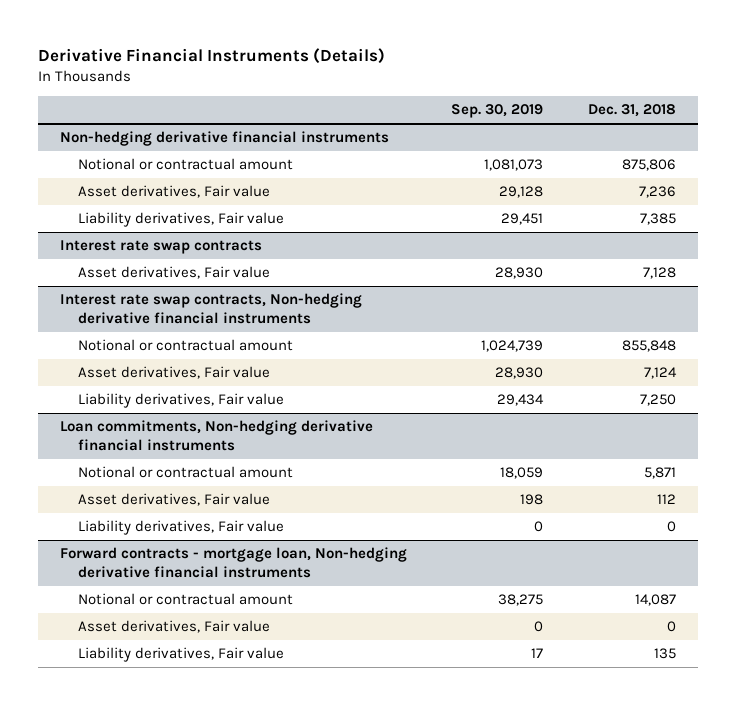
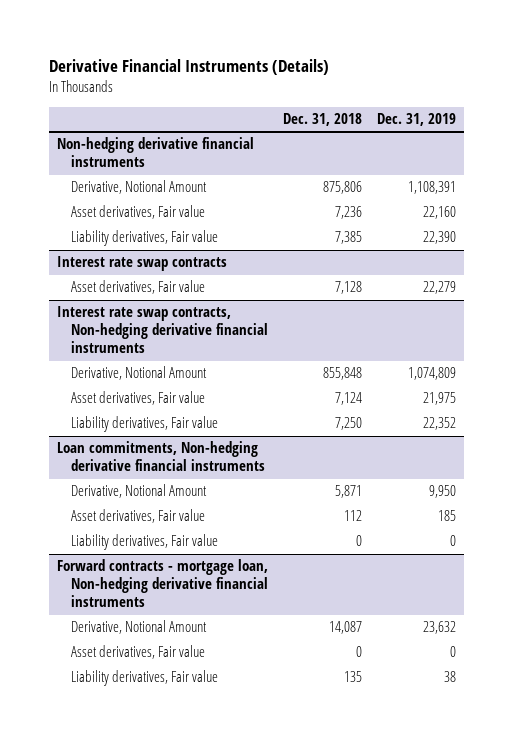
- | Sep. 30, 2019 | Dec. 31, 2018
+ | Dec. 31, 2018 | Dec. 31, 2019
@ Non-hedging derivative financial instruments
- Notional or contractual amount | 1,081,073 | 875,806
+ Derivative, Notional Amount | 875,806 | 1,108,391
@ Interest rate swap contracts, Non-hedging derivative financial instruments
- Notional or contractual amount | 1,024,739 | 855,848
+ Derivative, Notional Amount | 855,848 | 1,074,809
@ Loan commitments, Non-hedging derivative financial instruments
- Notional or contractual amount | 18,059 | 5,871
+ Derivative, Notional Amount | 5,871 | 9,950
@ Forward contracts - mortgage loan, Non-hedging derivative financial instruments
- Notional or contractual amount | 38,275 | 14,087
+ Derivative, Notional Amount | 14,087 | 23,632

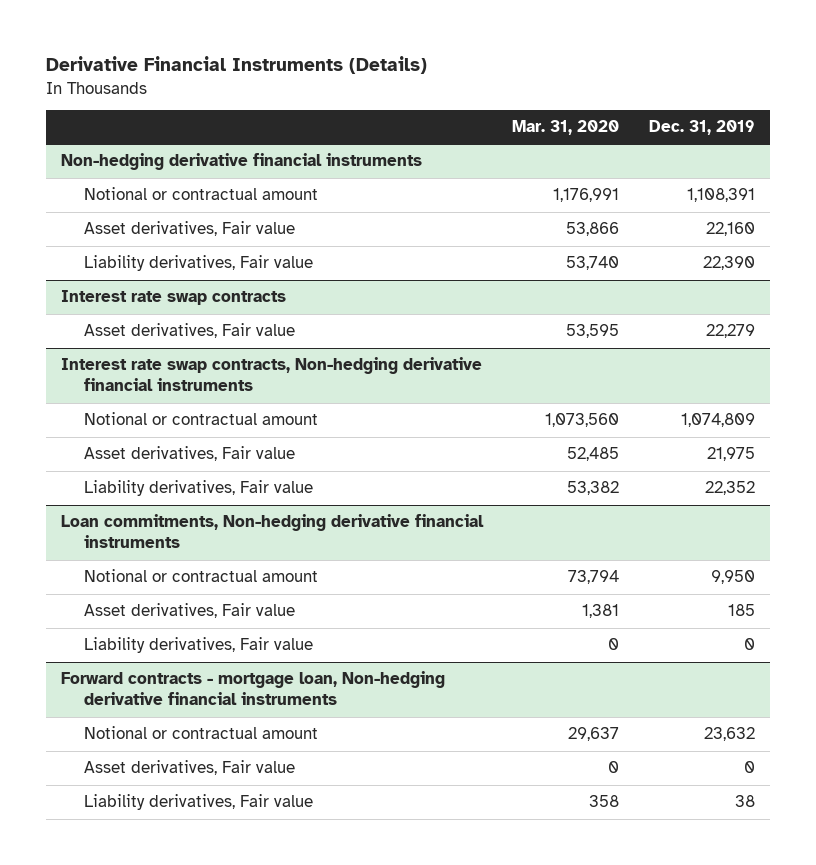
- | Dec. 31, 2018 | Dec. 31, 2019
+ | Mar. 31, 2020 | Dec. 31, 2019
@ Non-hedging derivative financial instruments
- Derivative, Notional Amount | 875,806 | 1,108,391
+ Notional or contractual amount | 1,176,991 | 1,108,391
@ Interest rate swap contracts, Non-hedging derivative financial instruments
- Derivative, Notional Amount | 855,848 | 1,074,809
+ Notional or contractual amount | 1,073,560 | 1,074,809
@ Loan commitments, Non-hedging derivative financial instruments
- Derivative, Notional Amount | 5,871 | 9,950
+ Notional or contractual amount | 73,794 | 9,950
@ Forward contracts - mortgage loan, Non-hedging derivative financial instruments
- Derivative, Notional Amount | 14,087 | 23,632
+ Notional or contractual amount | 29,637 | 23,632

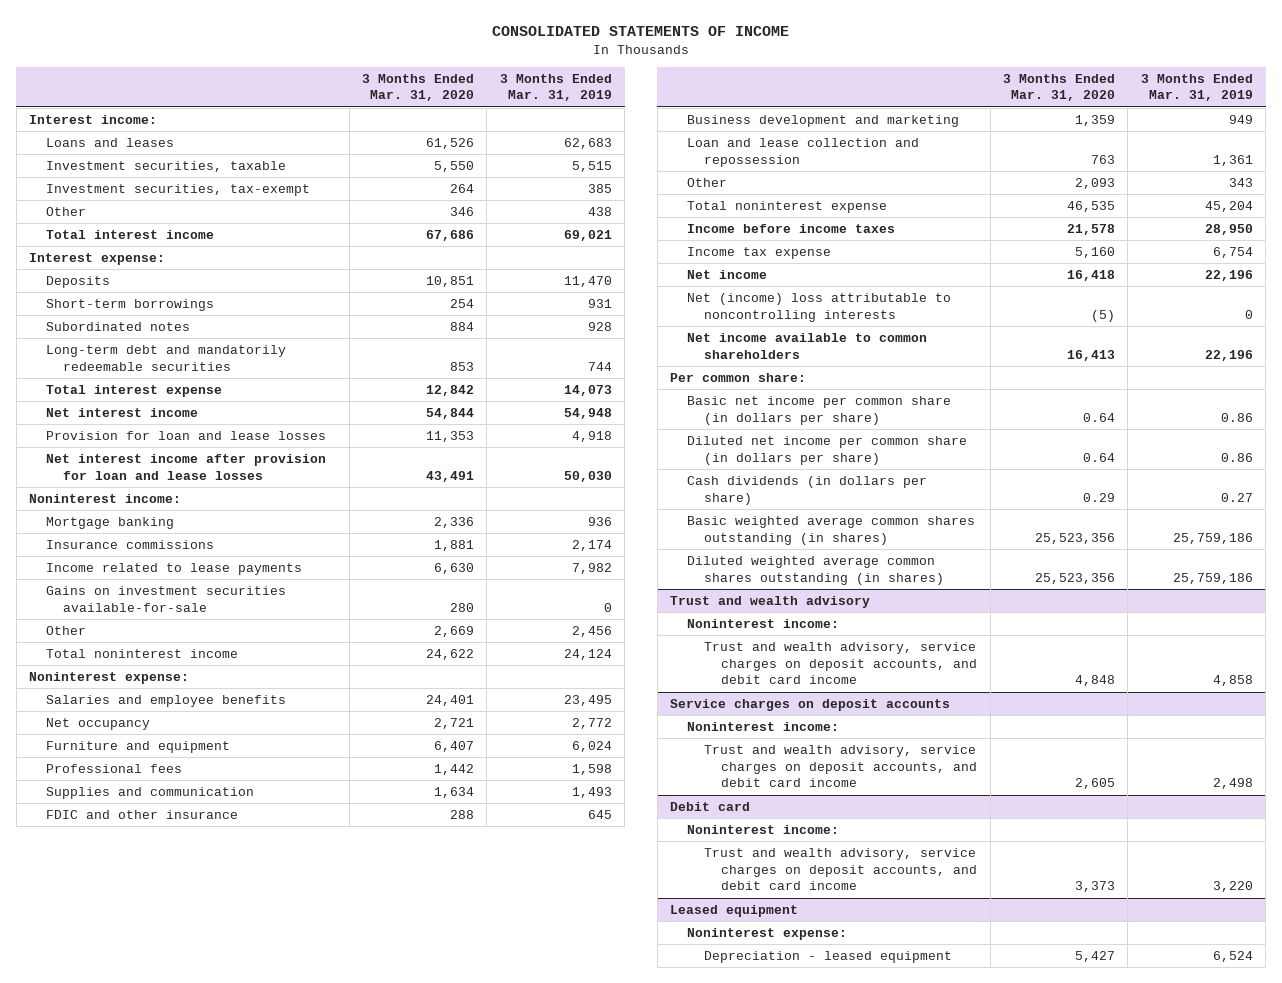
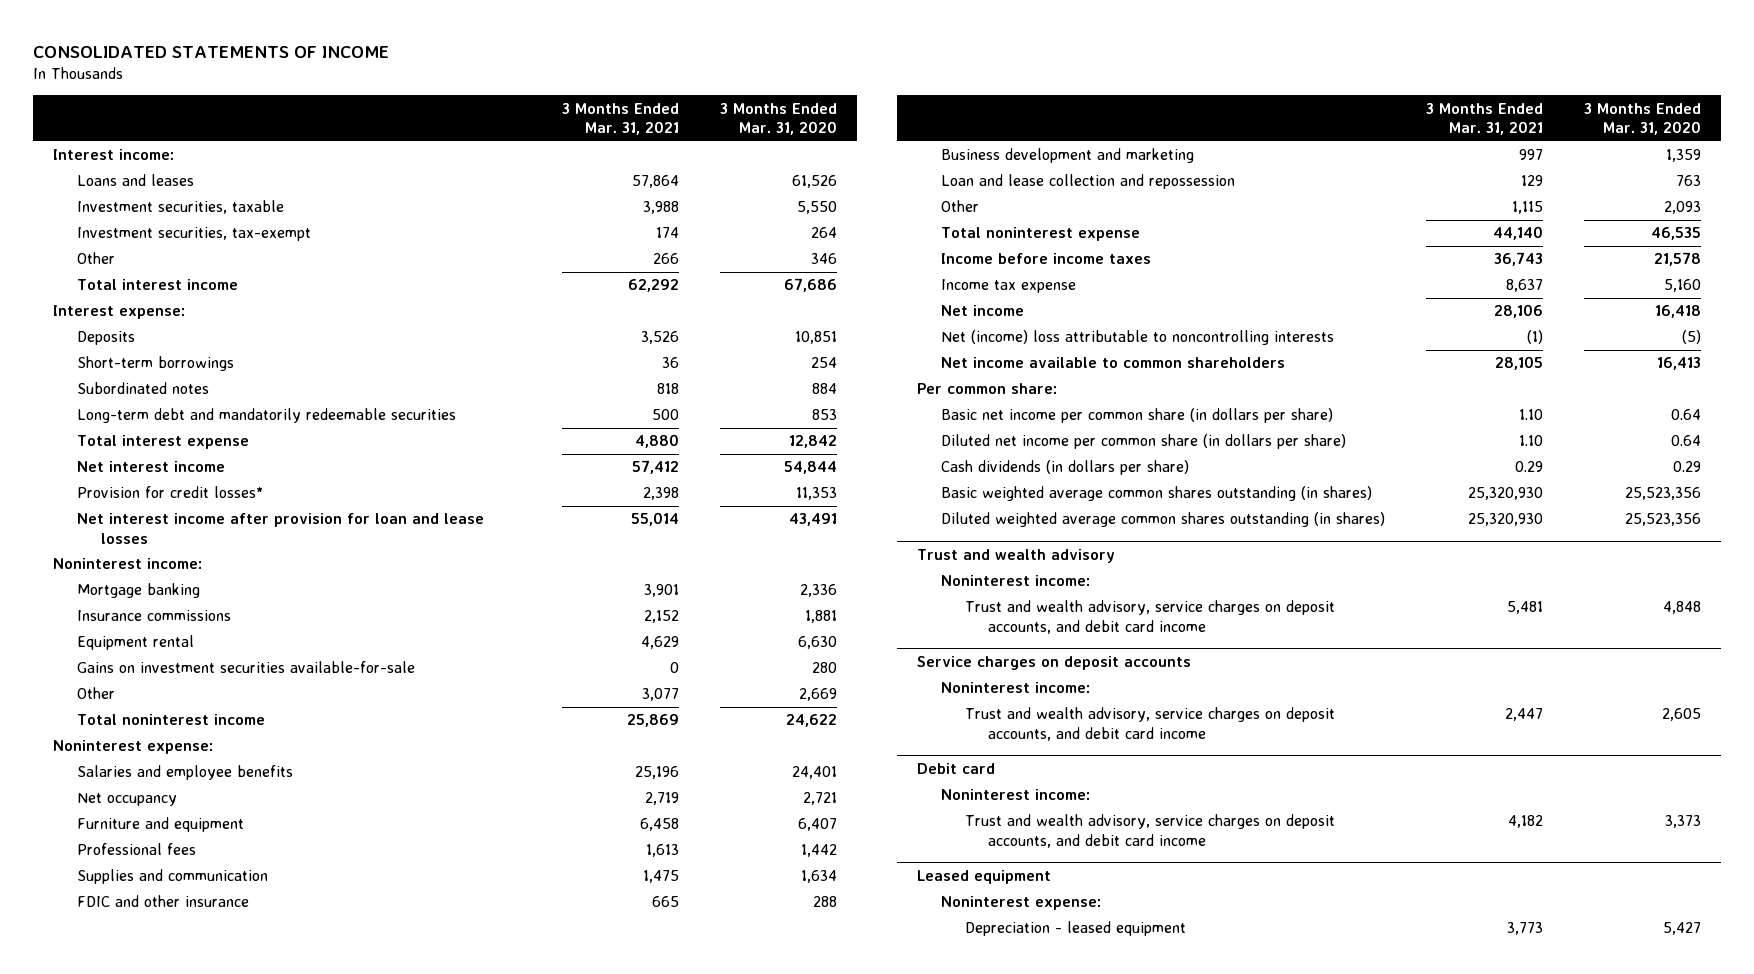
- | 3 Months Ended Mar. 31, 2020 | 3 Months Ended Mar. 31, 2019
+ | 3 Months Ended Mar. 31, 2021 | 3 Months Ended Mar. 31, 2020
- Provision for loan and lease losses | 11,353 | 4,918
+ Provision for credit losses* | 2,398 | 11,353
- Income related to lease payments | 6,630 | 7,982
+ Equipment rental | 4,629 | 6,630

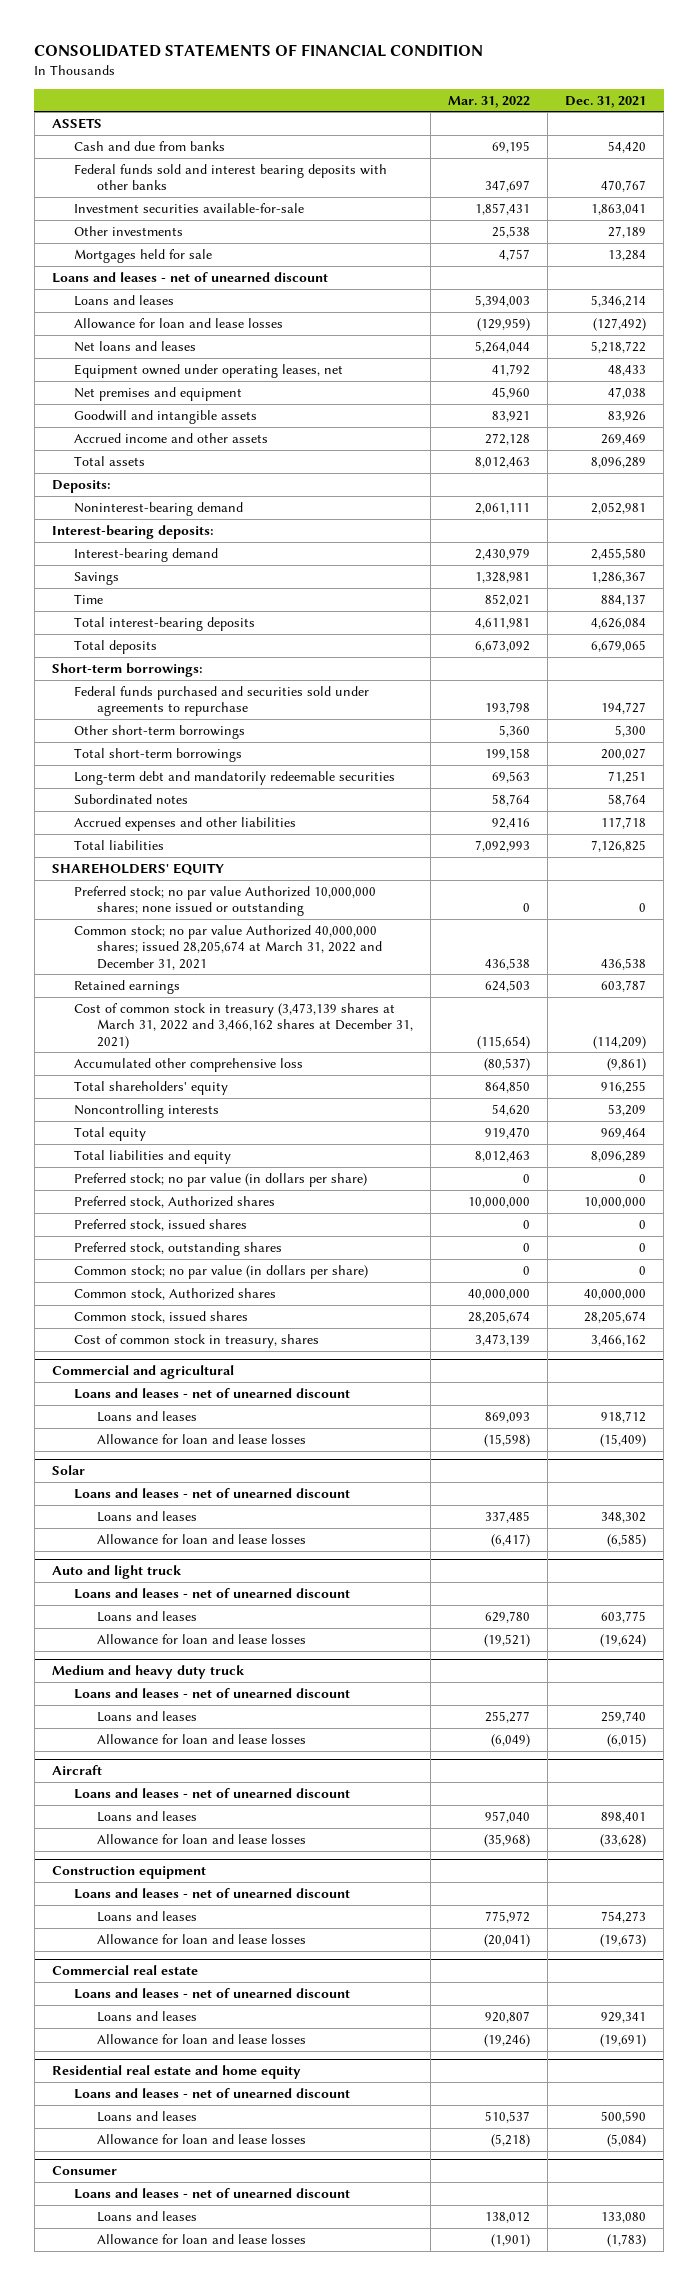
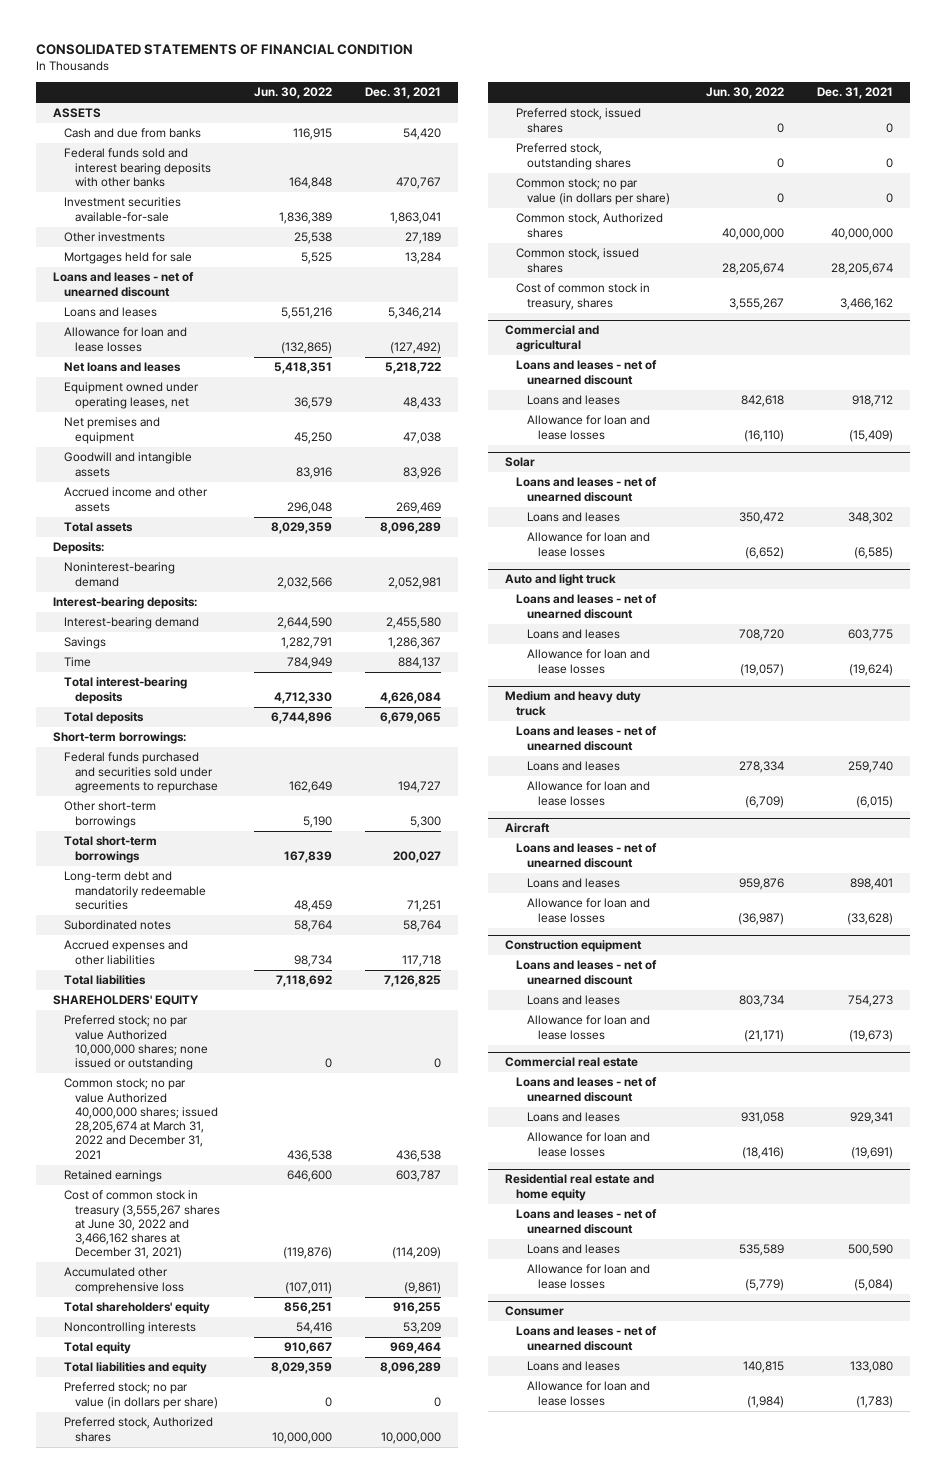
- | Mar. 31, 2022 | Dec. 31, 2021
+ | Jun. 30, 2022 | Dec. 31, 2021
- Cost of common stock in treasury (3,473,139 shares at March 31, 2022 and 3,466,162 shares at December 31, 2021) | (115,654) | (114,209)
+ Cost of common stock in treasury (3,555,267 shares at June 30, 2022 and 3,466,162 shares at December 31, 2021) | (119,876) | (114,209)

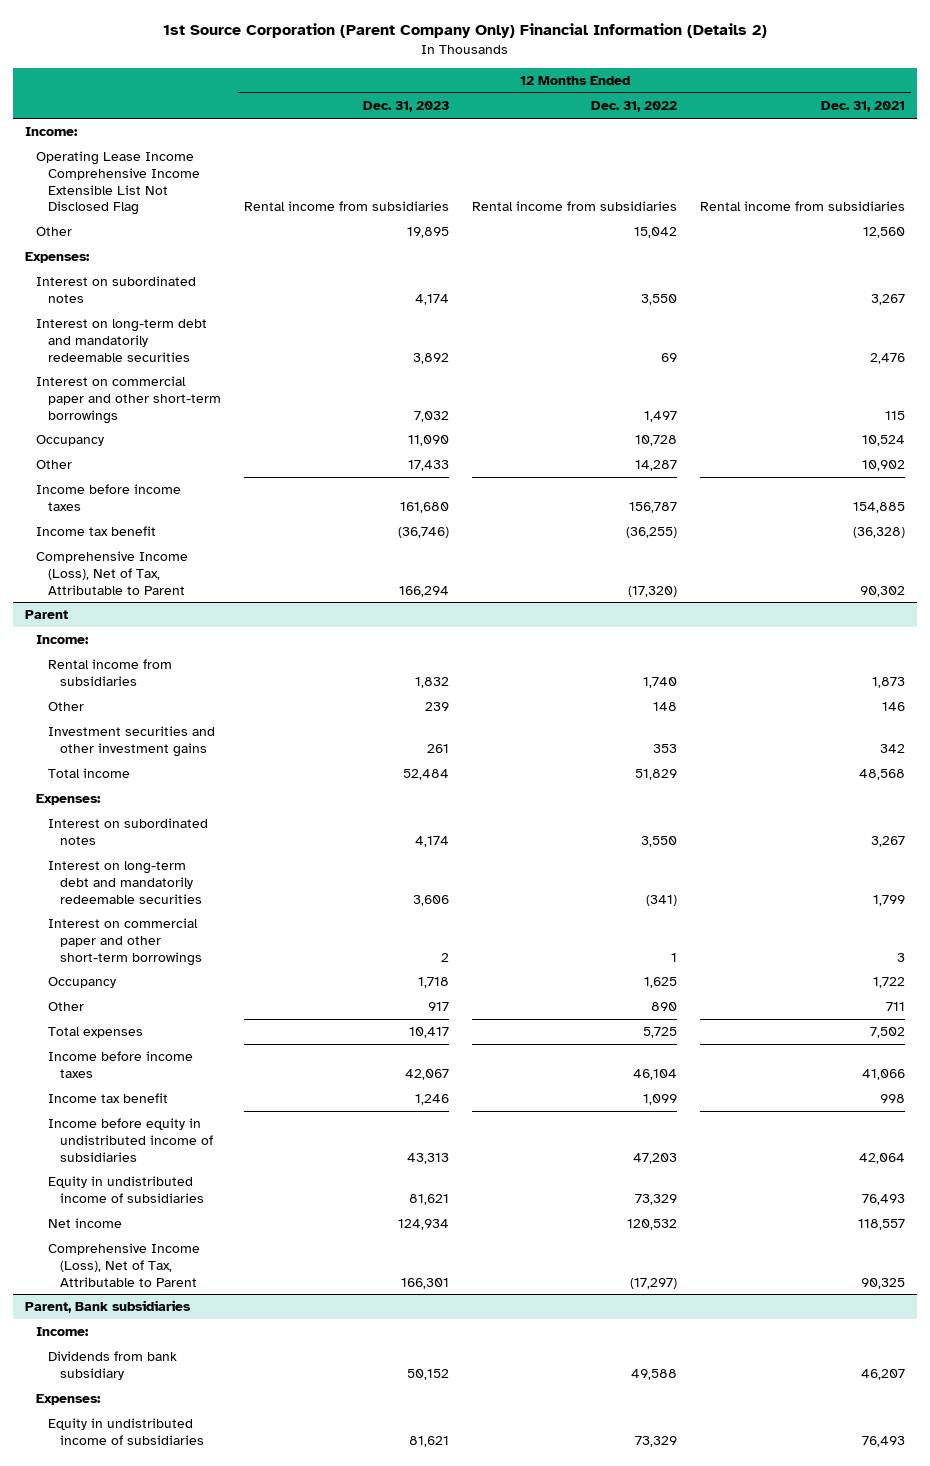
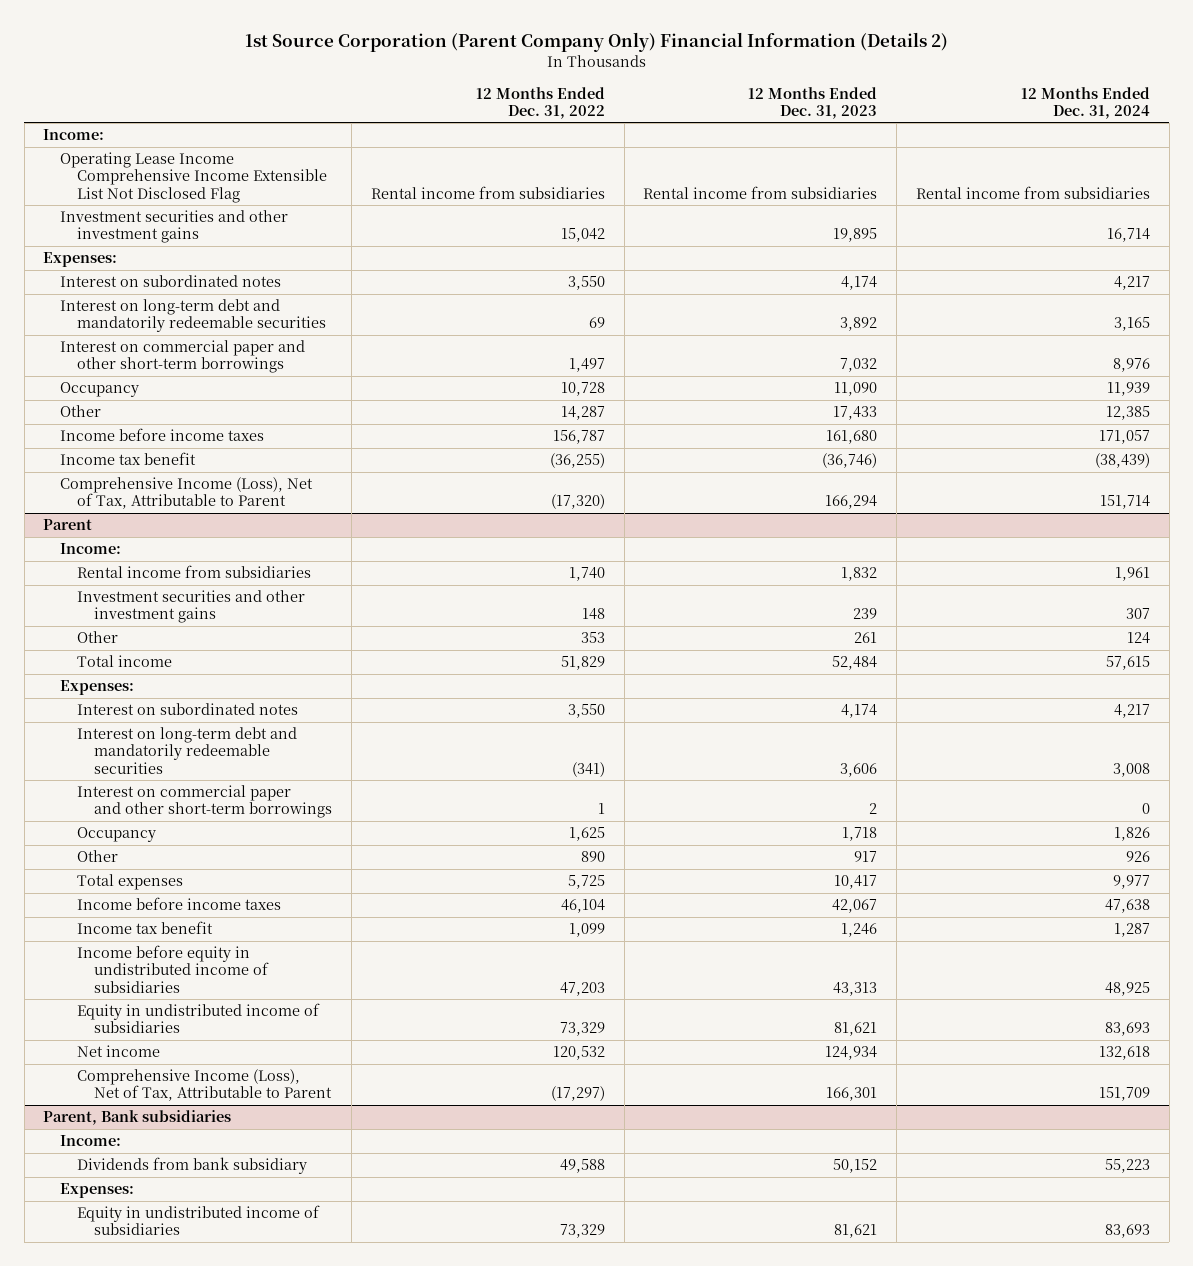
- | 12 Months Ended Dec. 31, 2023 | 12 Months Ended Dec. 31, 2022 | 12 Months Ended Dec. 31, 2021
+ | 12 Months Ended Dec. 31, 2022 | 12 Months Ended Dec. 31, 2023 | 12 Months Ended Dec. 31, 2024
- Other | 19,895 | 15,042 | 12,560
+ Investment securities and other investment gains | 15,042 | 19,895 | 16,714
@ Parent
- Other | 239 | 148 | 146
- Investment securities and other investment gains | 261 | 353 | 342
+ Investment securities and other investment gains | 148 | 239 | 307
+ Other | 353 | 261 | 124

